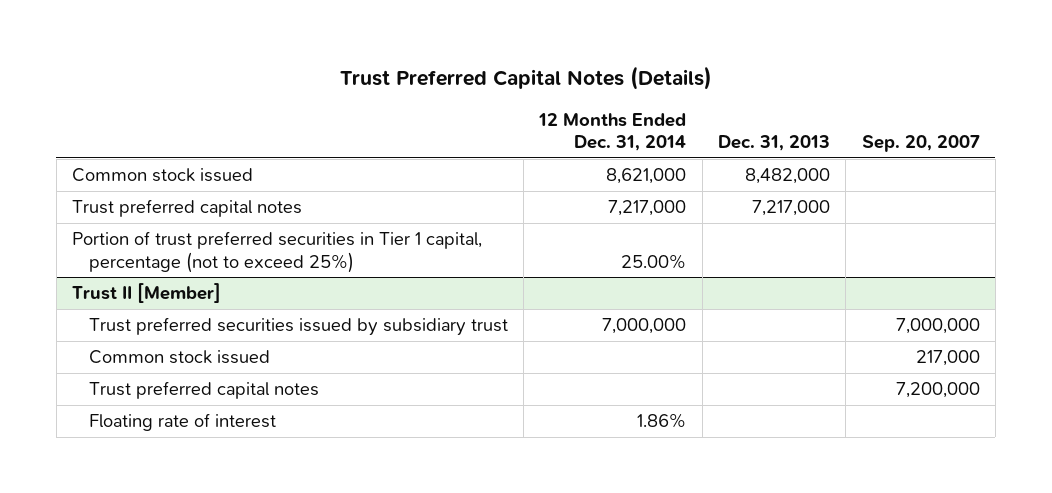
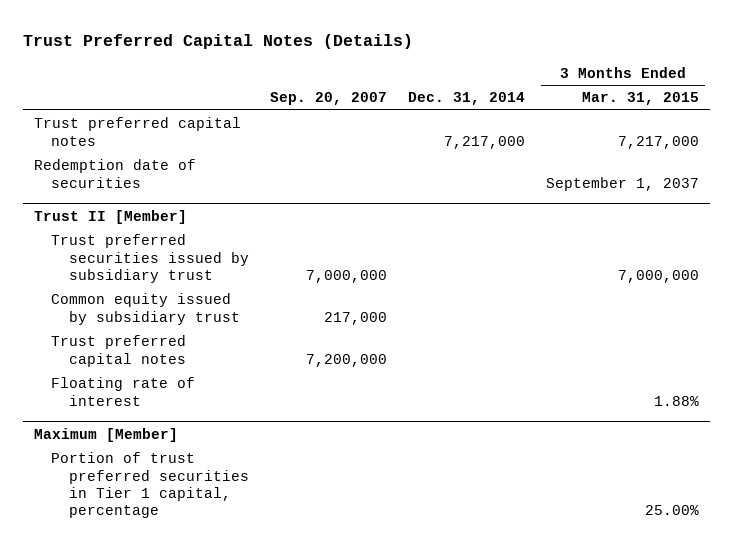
- | 12 Months Ended Dec. 31, 2014 | Dec. 31, 2013 | Sep. 20, 2007
+ | Sep. 20, 2007 | Dec. 31, 2014 | 3 Months Ended Mar. 31, 2015
- Common stock issued | 8,621,000 | 8,482,000 |
- Portion of trust preferred securities in Tier 1 capital, percentage (not to exceed 25%) | 25.00% | |
+ Redemption date of securities | | | September 1, 2037
@ Trust II [Member]
- Common stock issued | | | 217,000
+ Common equity issued by subsidiary trust | 217,000 | |
+ Maximum [Member]
+ Portion of trust preferred securities in Tier 1 capital, percentage | | | 25.00%

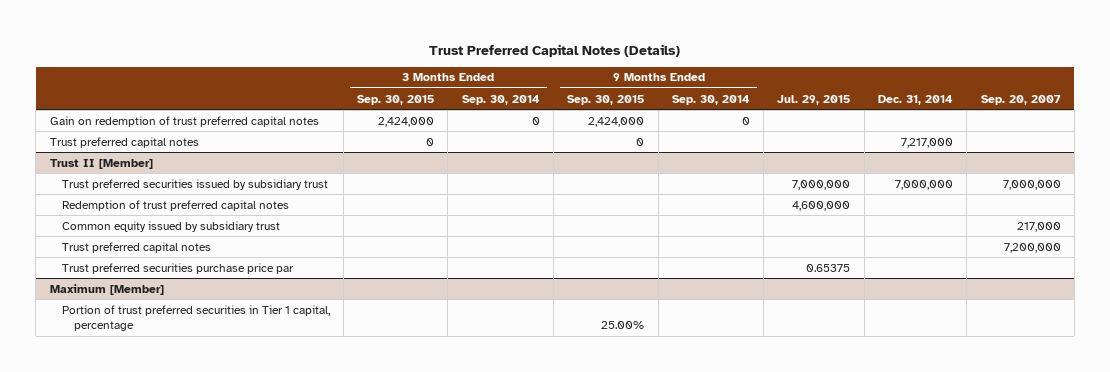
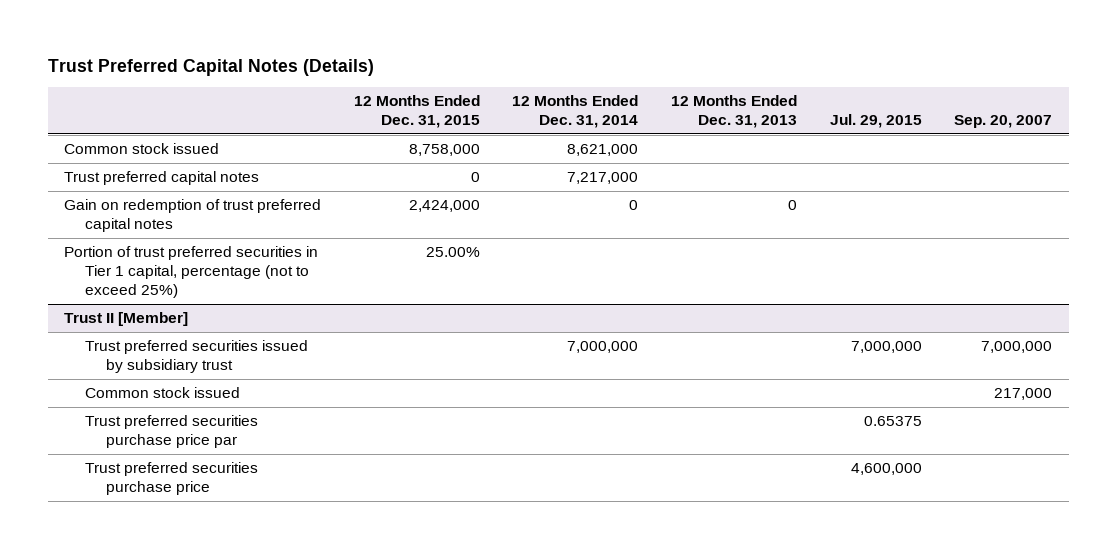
- | 3 Months Ended Sep. 30, 2015 | 3 Months Ended Sep. 30, 2014 | 9 Months Ended Sep. 30, 2015 | 9 Months Ended Sep. 30, 2014 | Jul. 29, 2015 | Dec. 31, 2014 | Sep. 20, 2007
+ | 12 Months Ended Dec. 31, 2015 | 12 Months Ended Dec. 31, 2014 | 12 Months Ended Dec. 31, 2013 | Jul. 29, 2015 | Sep. 20, 2007
+ Common stock issued | 8,758,000 | 8,621,000 | | |
moved down: Gain on redemption of trust preferred capital notes | 2,424,000 | 0 | 0 | |
+ Portion of trust preferred securities in Tier 1 capital, percentage (not to exceed 25%) | 25.00% | | | |
@ Trust II [Member]
- Redemption of trust preferred capital notes | | | | | 4,600,000 | |
- Common equity issued by subsidiary trust | | | | | | | 217,000
- Trust preferred capital notes | | | | | | | 7,200,000
+ Common stock issued | | | | | 217,000
- Maximum [Member]
- Portion of trust preferred securities in Tier 1 capital, percentage | | | 25.00% | | | |
@ Trust II [Member]
+ Trust preferred securities purchase price | | | | 4,600,000 |

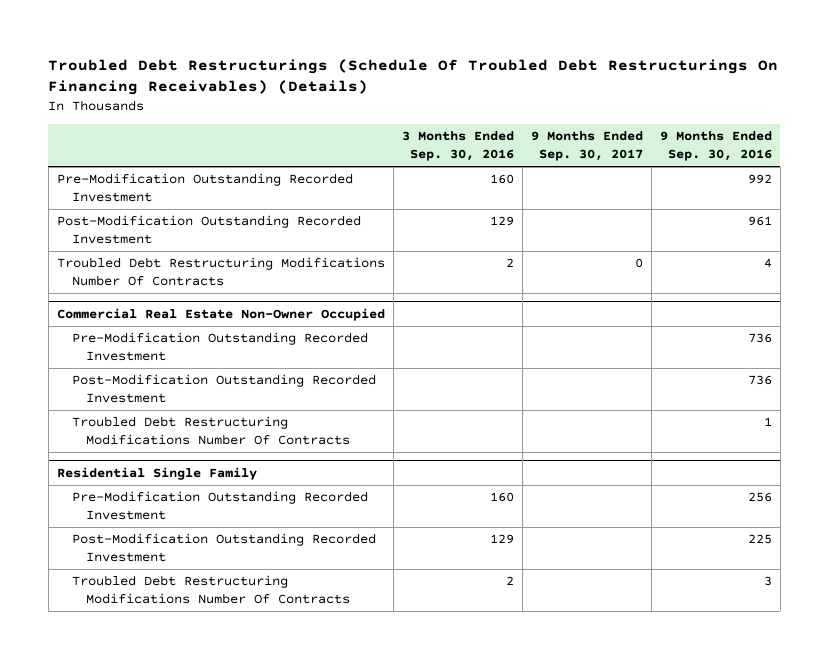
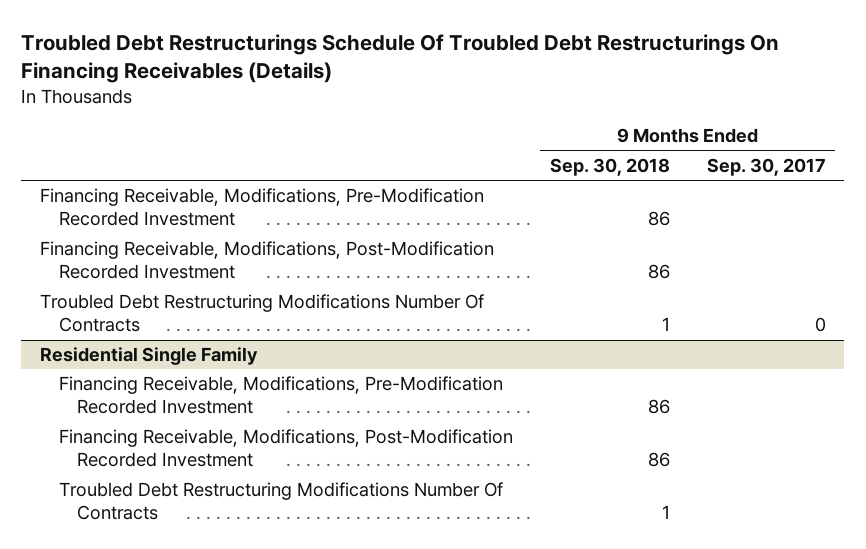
- Troubled Debt Restructurings (Schedule Of Troubled Debt Restructurings On Financing Receivables) (Details)
+ Troubled Debt Restructurings Schedule Of Troubled Debt Restructurings On Financing Receivables (Details)
- | 3 Months Ended Sep. 30, 2016 | 9 Months Ended Sep. 30, 2017 | 9 Months Ended Sep. 30, 2016
+ | 9 Months Ended Sep. 30, 2018 | 9 Months Ended Sep. 30, 2017
- Pre-Modification Outstanding Recorded Investment | 160 | | 992
- Post-Modification Outstanding Recorded Investment | 129 | | 961
+ Financing Receivable, Modifications, Pre-Modification Recorded Investment | 86 |
+ Financing Receivable, Modifications, Post-Modification Recorded Investment | 86 |
- Commercial Real Estate Non-Owner Occupied
- Pre-Modification Outstanding Recorded Investment | | | 736
- Post-Modification Outstanding Recorded Investment | | | 736
- Troubled Debt Restructuring Modifications Number Of Contracts | | | 1
@ Residential Single Family
- Pre-Modification Outstanding Recorded Investment | 160 | | 256
- Post-Modification Outstanding Recorded Investment | 129 | | 225
+ Financing Receivable, Modifications, Pre-Modification Recorded Investment | 86 |
+ Financing Receivable, Modifications, Post-Modification Recorded Investment | 86 |

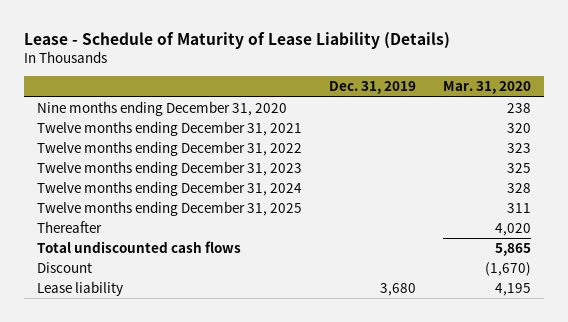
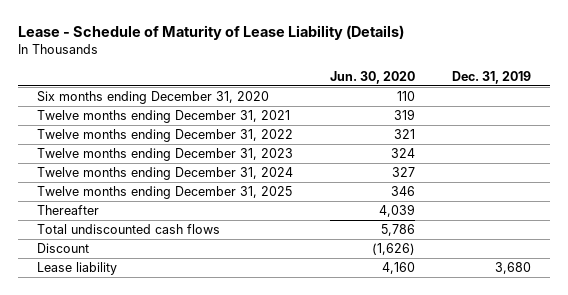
- | Dec. 31, 2019 | Mar. 31, 2020
+ | Jun. 30, 2020 | Dec. 31, 2019
- Nine months ending December 31, 2020 | | 238
+ Six months ending December 31, 2020 | 110 |

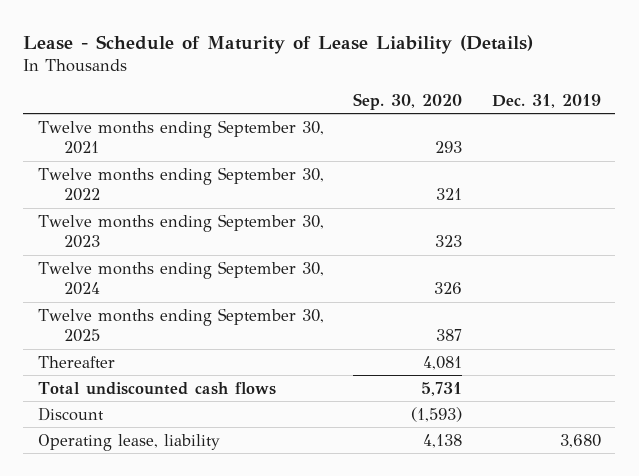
- | Jun. 30, 2020 | Dec. 31, 2019
+ | Sep. 30, 2020 | Dec. 31, 2019
- Six months ending December 31, 2020 | 110 |
- Twelve months ending December 31, 2021 | 319 |
- Twelve months ending December 31, 2022 | 321 |
- Twelve months ending December 31, 2023 | 324 |
- Twelve months ending December 31, 2024 | 327 |
- Twelve months ending December 31, 2025 | 346 |
+ Twelve months ending September 30, 2021 | 293 |
+ Twelve months ending September 30, 2022 | 321 |
+ Twelve months ending September 30, 2023 | 323 |
+ Twelve months ending September 30, 2024 | 326 |
+ Twelve months ending September 30, 2025 | 387 |
- Lease liability | 4,160 | 3,680
+ Operating lease, liability | 4,138 | 3,680

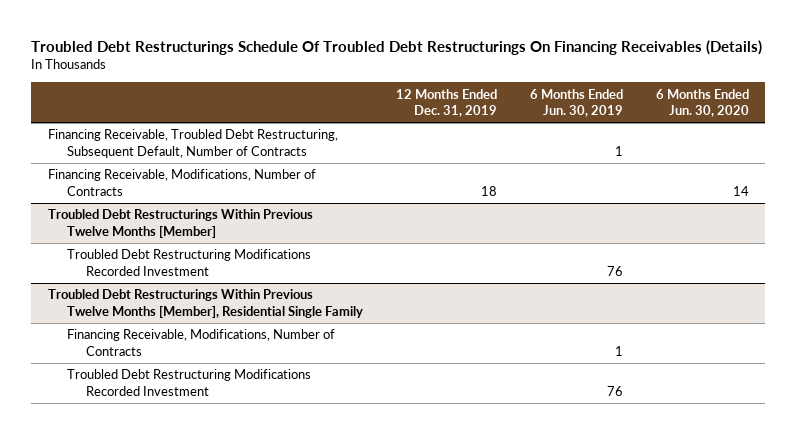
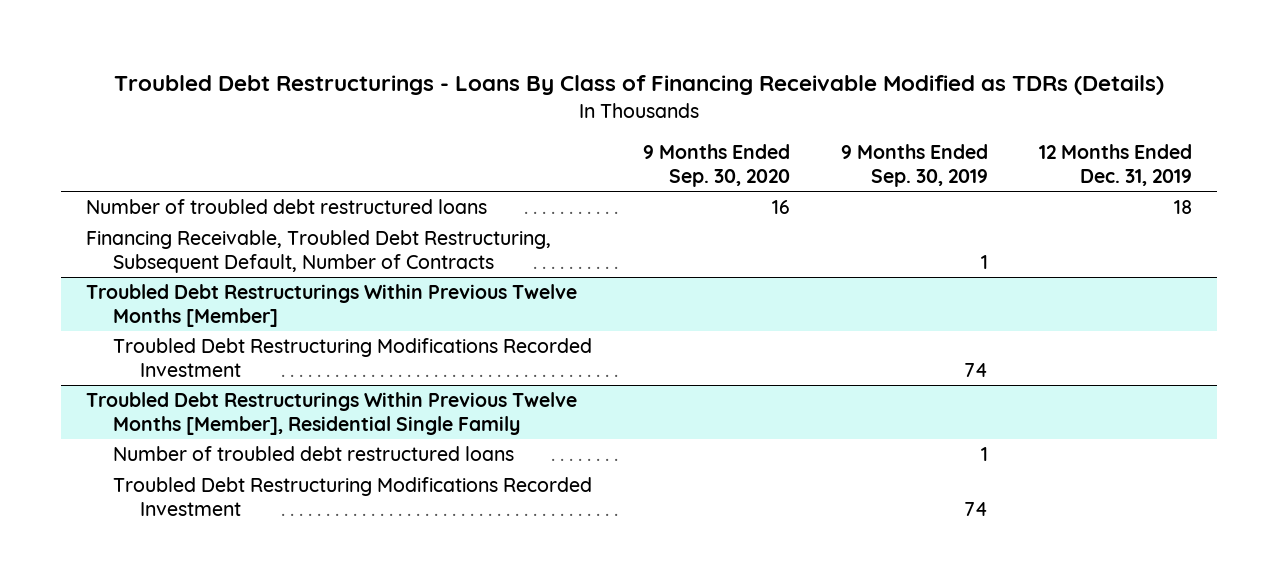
- Troubled Debt Restructurings Schedule Of Troubled Debt Restructurings On Financing Receivables (Details)
+ Troubled Debt Restructurings - Loans By Class of Financing Receivable Modified as TDRs (Details)
- | 12 Months Ended Dec. 31, 2019 | 6 Months Ended Jun. 30, 2019 | 6 Months Ended Jun. 30, 2020
+ | 9 Months Ended Sep. 30, 2020 | 9 Months Ended Sep. 30, 2019 | 12 Months Ended Dec. 31, 2019
+ Number of troubled debt restructured loans | 16 | | 18
- Financing Receivable, Modifications, Number of Contracts | 18 | | 14
@ Troubled Debt Restructurings Within Previous Twelve Months [Member], Residential Single Family
- Financing Receivable, Modifications, Number of Contracts | | 1 |
+ Number of troubled debt restructured loans | | 1 |

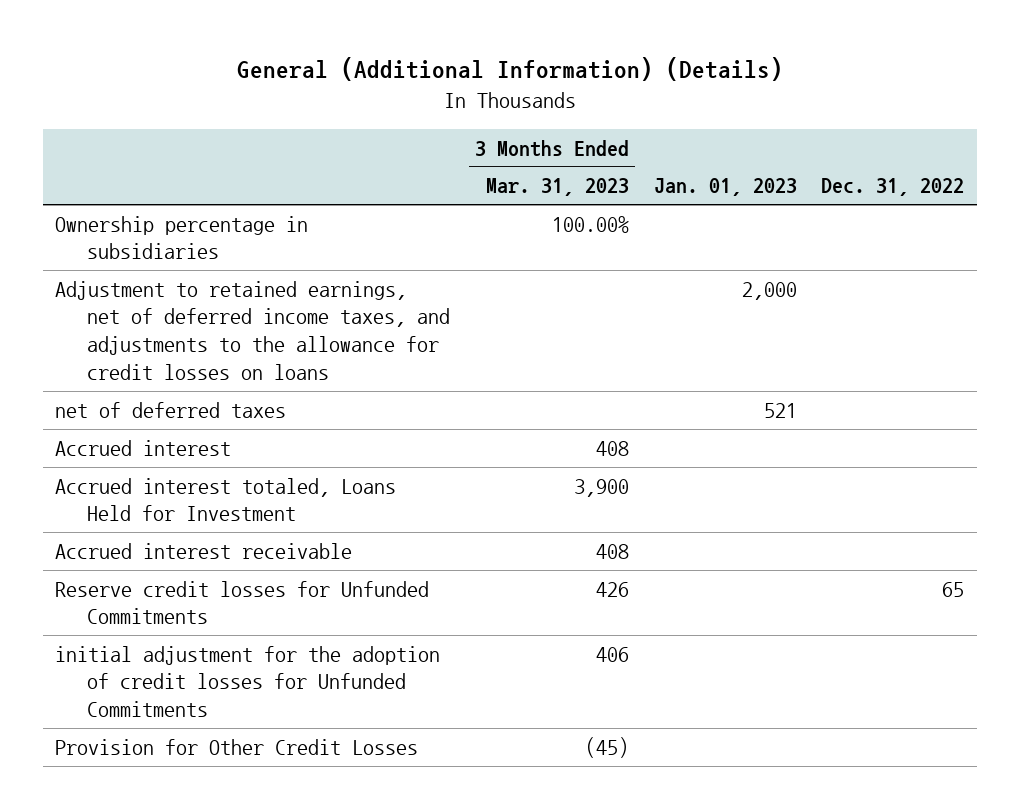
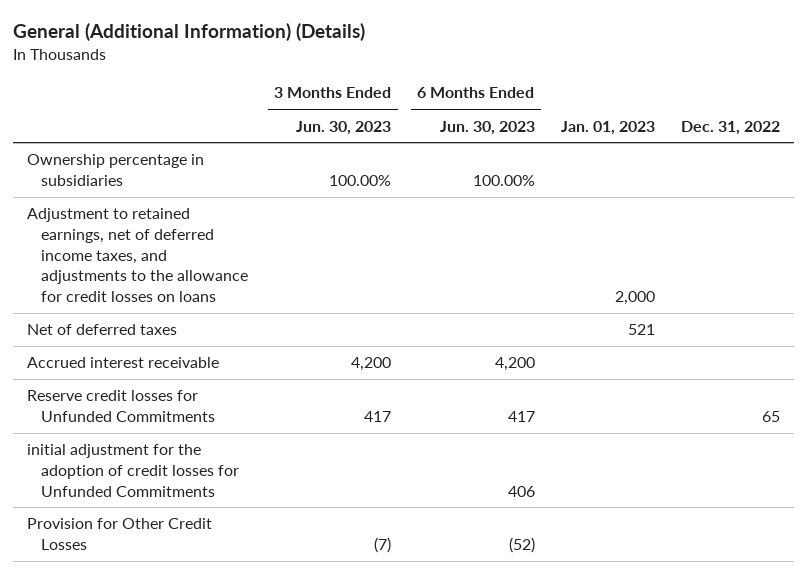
- | 3 Months Ended Mar. 31, 2023 | Jan. 01, 2023 | Dec. 31, 2022
+ | 3 Months Ended Jun. 30, 2023 | 6 Months Ended Jun. 30, 2023 | Jan. 01, 2023 | Dec. 31, 2022
- net of deferred taxes | | 521 |
- Accrued interest | 408 | |
- Accrued interest totaled, Loans Held for Investment | 3,900 | |
+ Net of deferred taxes | | | 521 |

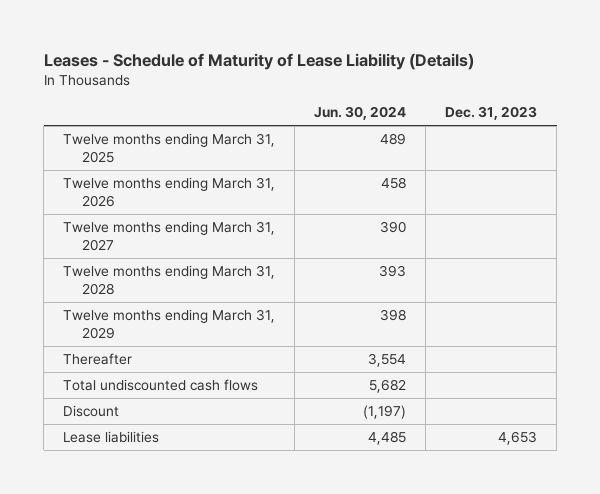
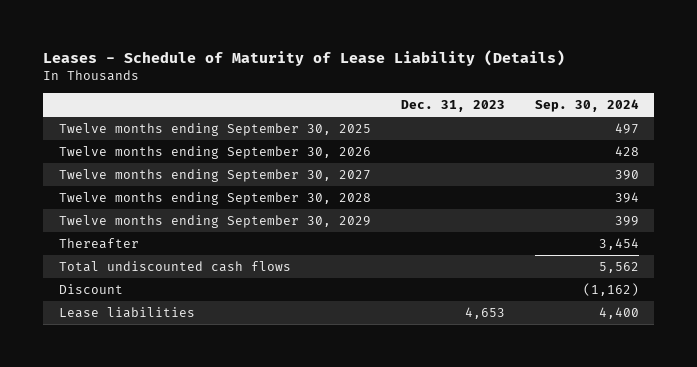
- | Jun. 30, 2024 | Dec. 31, 2023
+ | Dec. 31, 2023 | Sep. 30, 2024
- Twelve months ending March 31, 2025 | 489 |
- Twelve months ending March 31, 2026 | 458 |
- Twelve months ending March 31, 2027 | 390 |
- Twelve months ending March 31, 2028 | 393 |
- Twelve months ending March 31, 2029 | 398 |
+ Twelve months ending September 30, 2025 | | 497
+ Twelve months ending September 30, 2026 | | 428
+ Twelve months ending September 30, 2027 | | 390
+ Twelve months ending September 30, 2028 | | 394
+ Twelve months ending September 30, 2029 | | 399

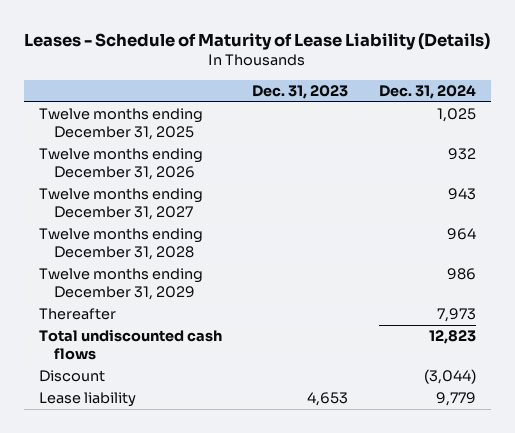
- | Dec. 31, 2023 | Sep. 30, 2024
+ | Dec. 31, 2023 | Dec. 31, 2024
- Twelve months ending September 30, 2025 | | 497
- Twelve months ending September 30, 2026 | | 428
- Twelve months ending September 30, 2027 | | 390
- Twelve months ending September 30, 2028 | | 394
- Twelve months ending September 30, 2029 | | 399
+ Twelve months ending December 31, 2025 | | 1,025
+ Twelve months ending December 31, 2026 | | 932
+ Twelve months ending December 31, 2027 | | 943
+ Twelve months ending December 31, 2028 | | 964
+ Twelve months ending December 31, 2029 | | 986
- Lease liabilities | 4,653 | 4,400
+ Lease liability | 4,653 | 9,779

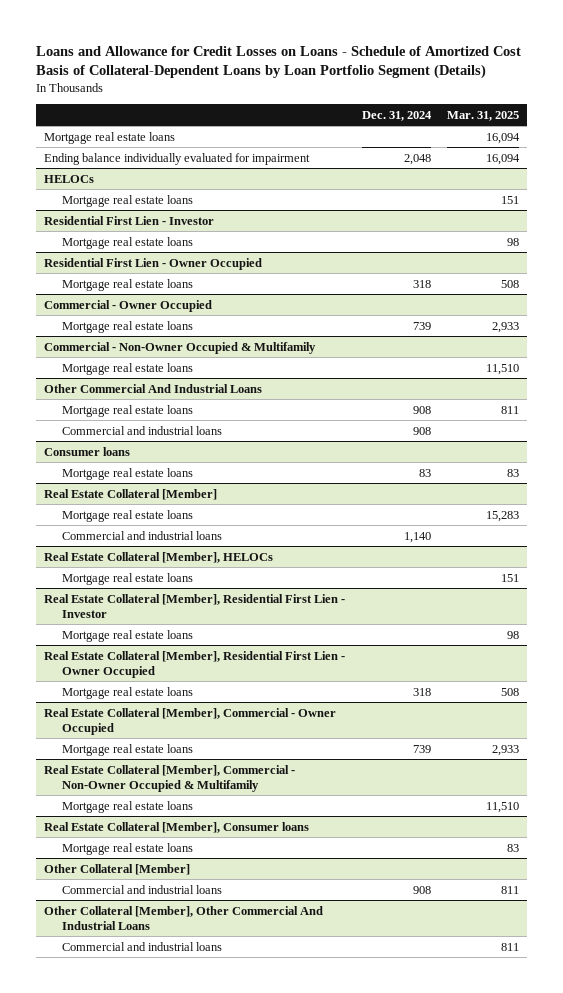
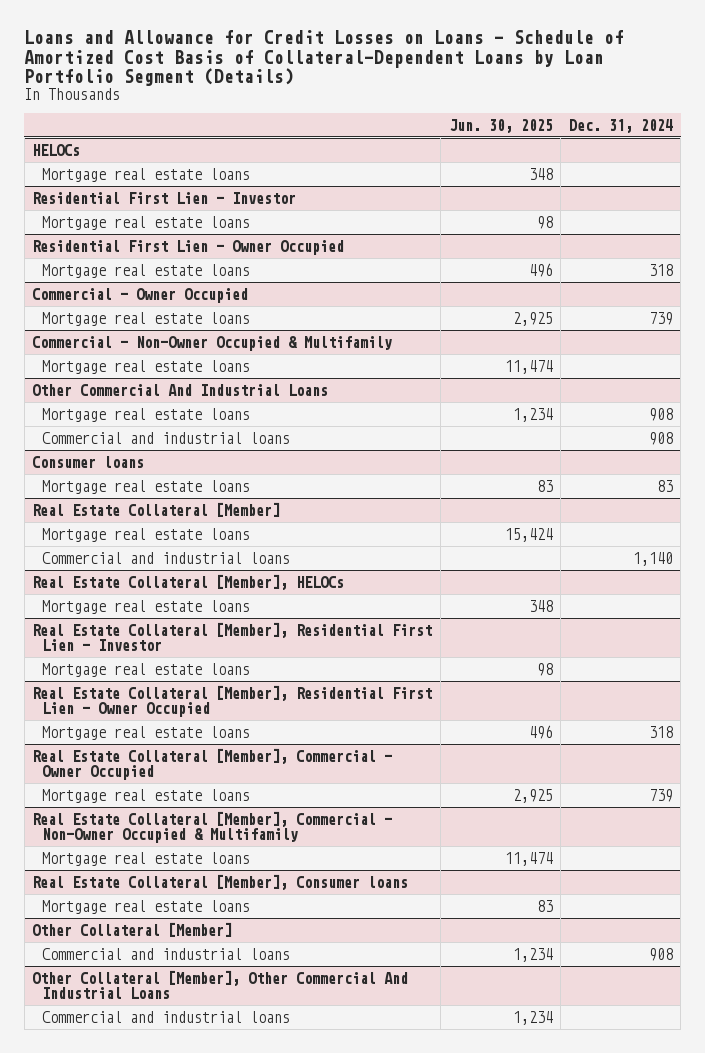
- | Dec. 31, 2024 | Mar. 31, 2025
+ | Jun. 30, 2025 | Dec. 31, 2024
- Mortgage real estate loans | | 16,094
- Ending balance individually evaluated for impairment | 2,048 | 16,094

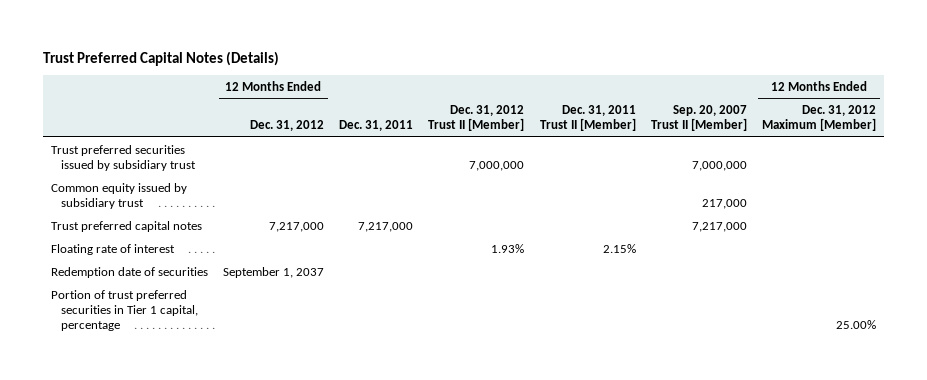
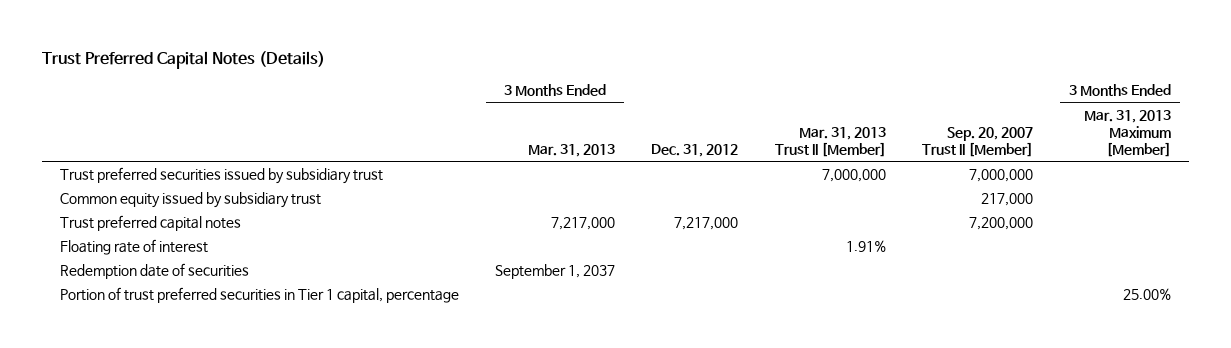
- | 12 Months Ended Dec. 31, 2012 | Dec. 31, 2011 | Dec. 31, 2012 Trust II [Member] | Dec. 31, 2011 Trust II [Member] | Sep. 20, 2007 Trust II [Member] | 12 Months Ended Dec. 31, 2012 Maximum [Member]
+ | 3 Months Ended Mar. 31, 2013 | Dec. 31, 2012 | Mar. 31, 2013 Trust II [Member] | Sep. 20, 2007 Trust II [Member] | 3 Months Ended Mar. 31, 2013 Maximum [Member]
- Trust preferred capital notes | 7,217,000 | 7,217,000 | | | 7,217,000 |
+ Trust preferred capital notes | 7,217,000 | 7,217,000 | | 7,200,000 |

